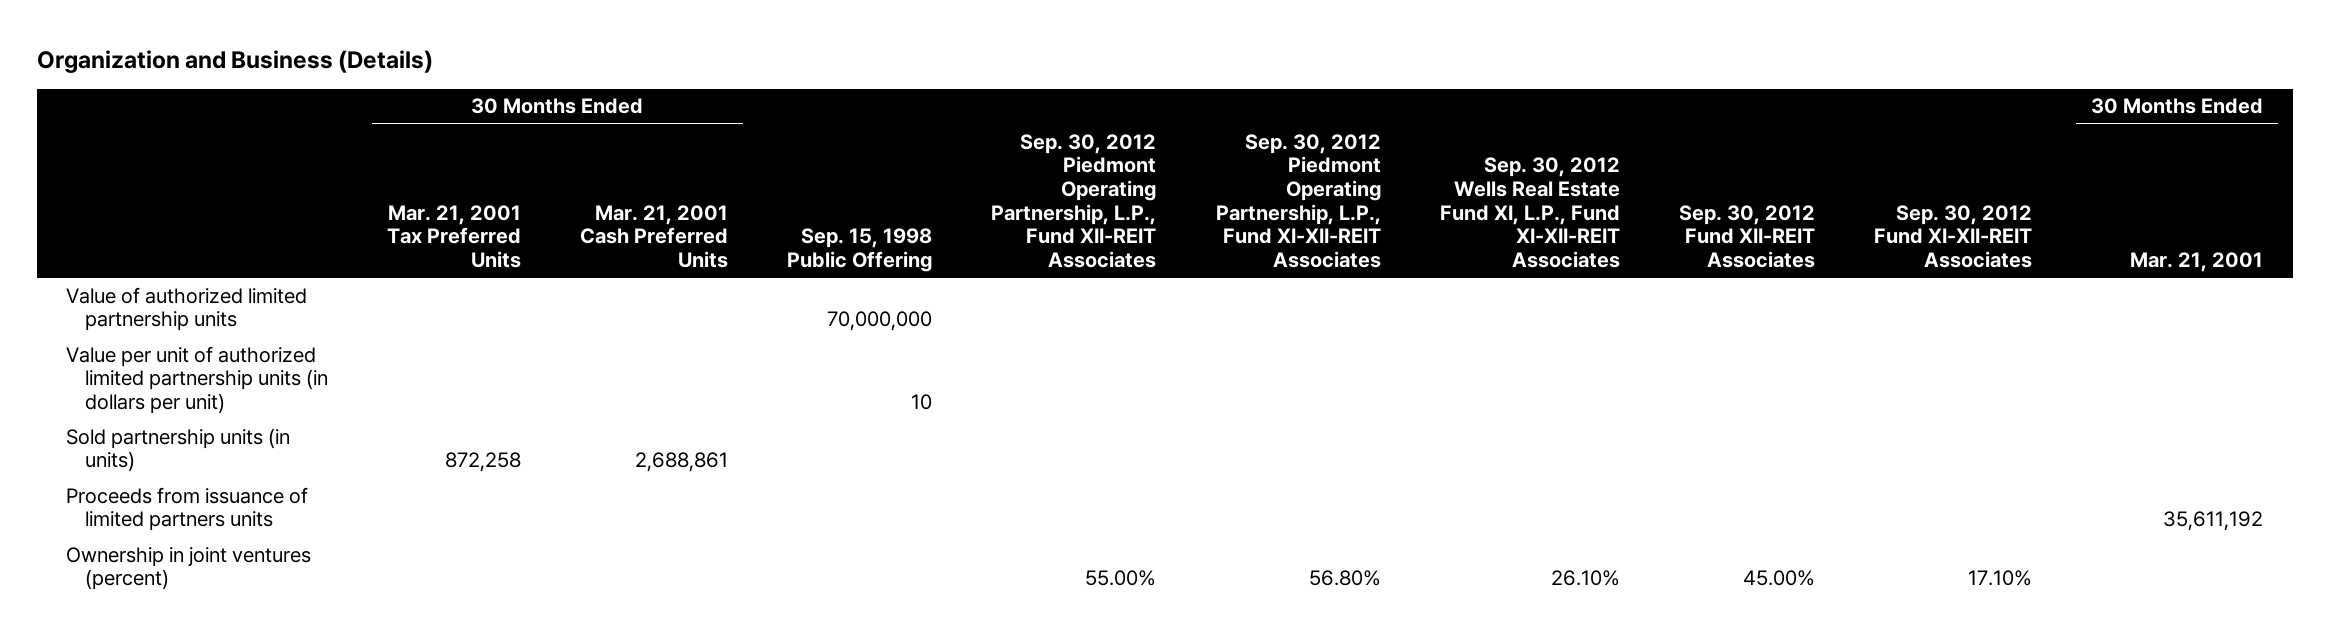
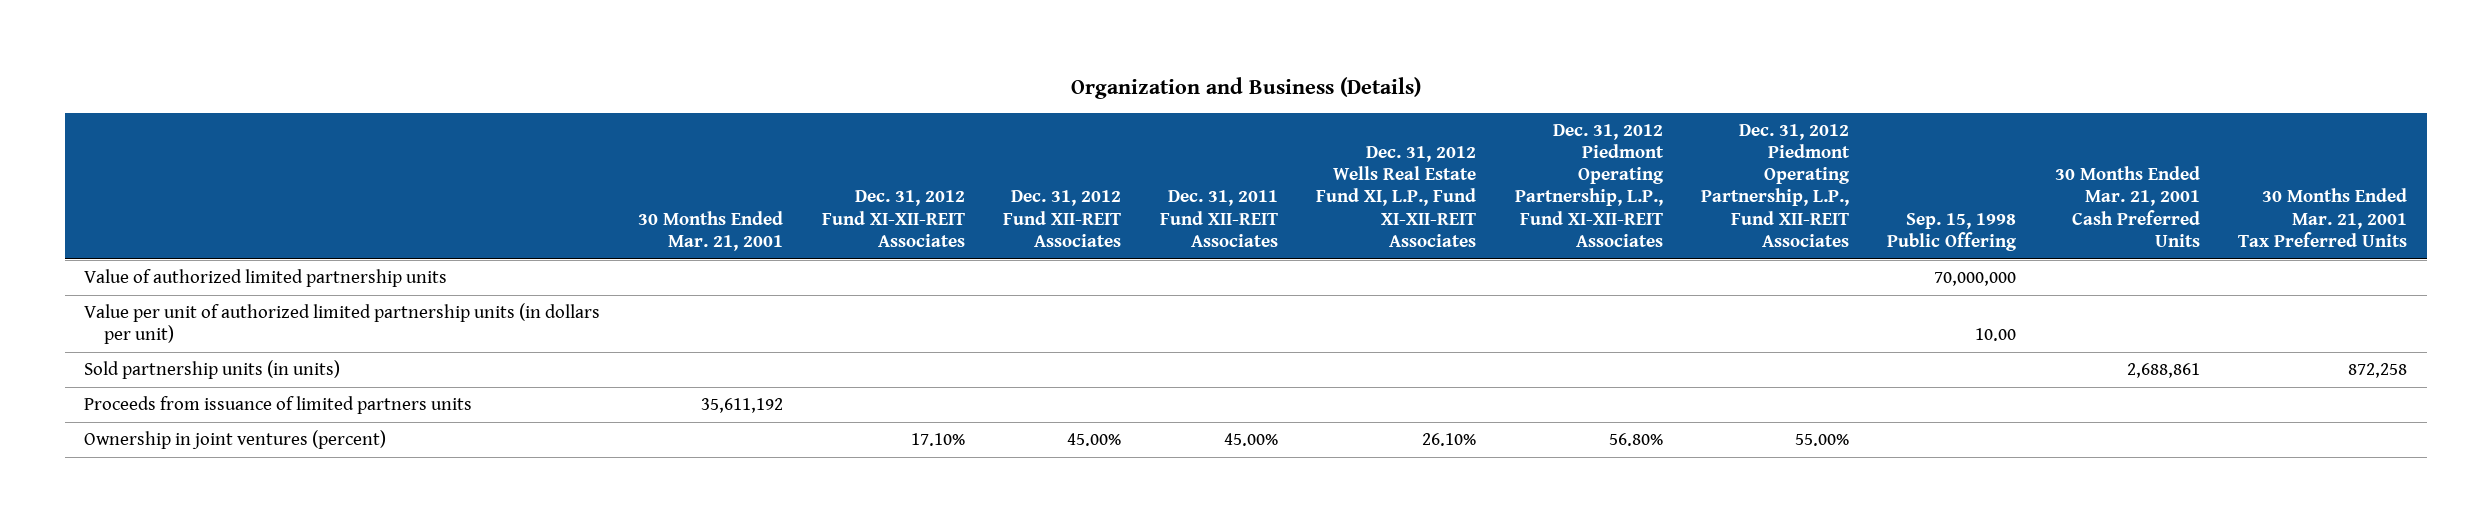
- | 30 Months Ended Mar. 21, 2001 Tax Preferred Units | 30 Months Ended Mar. 21, 2001 Cash Preferred Units | Sep. 15, 1998 Public Offering | Sep. 30, 2012 Piedmont Operating Partnership, L.P., Fund XII-REIT Associates | Sep. 30, 2012 Piedmont Operating Partnership, L.P., Fund XI-XII-REIT Associates | Sep. 30, 2012 Wells Real Estate Fund XI, L.P., Fund XI-XII-REIT Associates | Sep. 30, 2012 Fund XII-REIT Associates | Sep. 30, 2012 Fund XI-XII-REIT Associates | 30 Months Ended Mar. 21, 2001
+ | 30 Months Ended Mar. 21, 2001 | Dec. 31, 2012 Fund XI-XII-REIT Associates | Dec. 31, 2012 Fund XII-REIT Associates | Dec. 31, 2011 Fund XII-REIT Associates | Dec. 31, 2012 Wells Real Estate Fund XI, L.P., Fund XI-XII-REIT Associates | Dec. 31, 2012 Piedmont Operating Partnership, L.P., Fund XI-XII-REIT Associates | Dec. 31, 2012 Piedmont Operating Partnership, L.P., Fund XII-REIT Associates | Sep. 15, 1998 Public Offering | 30 Months Ended Mar. 21, 2001 Cash Preferred Units | 30 Months Ended Mar. 21, 2001 Tax Preferred Units
- Value per unit of authorized limited partnership units (in dollars per unit) | | | 10 | | | | | |
+ Value per unit of authorized limited partnership units (in dollars per unit) | | | | | | | | 10.00 | |

